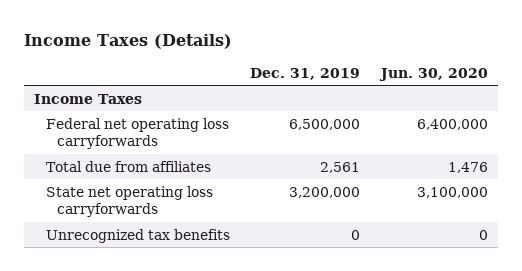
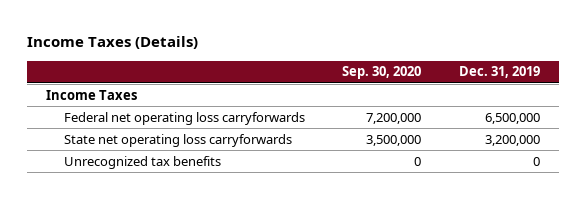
- | Dec. 31, 2019 | Jun. 30, 2020
+ | Sep. 30, 2020 | Dec. 31, 2019
- Total due from affiliates | 2,561 | 1,476

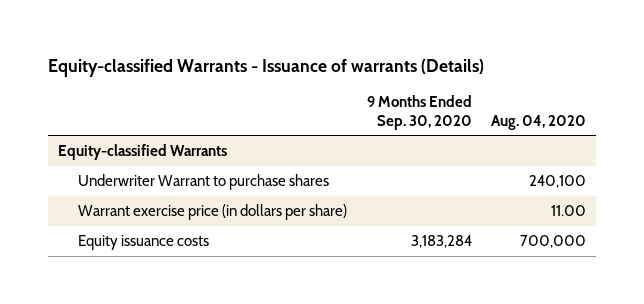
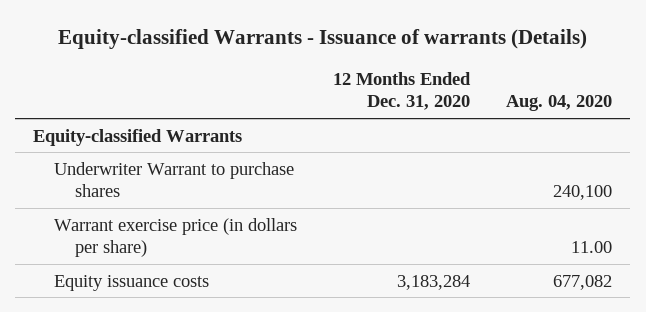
- | 9 Months Ended Sep. 30, 2020 | Aug. 04, 2020
+ | 12 Months Ended Dec. 31, 2020 | Aug. 04, 2020
- Equity issuance costs | 3,183,284 | 700,000
+ Equity issuance costs | 3,183,284 | 677,082

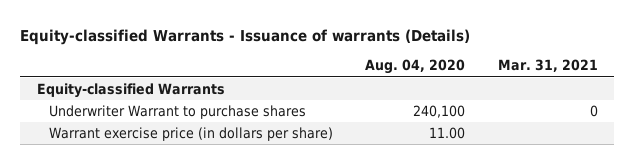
- | 12 Months Ended Dec. 31, 2020 | Aug. 04, 2020
+ | Aug. 04, 2020 | Mar. 31, 2021
- Equity issuance costs | 3,183,284 | 677,082

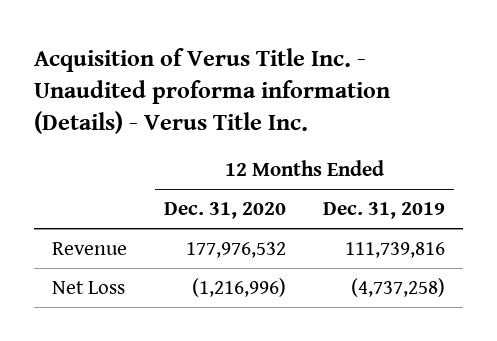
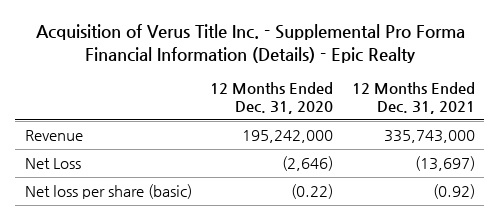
- Acquisition of Verus Title Inc. - Unaudited proforma information (Details) - Verus Title Inc.
+ Acquisition of Verus Title Inc. - Supplemental Pro Forma Financial Information (Details) - Epic Realty
- | 12 Months Ended Dec. 31, 2020 | 12 Months Ended Dec. 31, 2019
+ | 12 Months Ended Dec. 31, 2020 | 12 Months Ended Dec. 31, 2021
- Revenue | 177,976,532 | 111,739,816
- Net Loss | (1,216,996) | (4,737,258)
+ Revenue | 195,242,000 | 335,743,000
+ Net Loss | (2,646) | (13,697)
+ Net loss per share (basic) | (0.22) | (0.92)

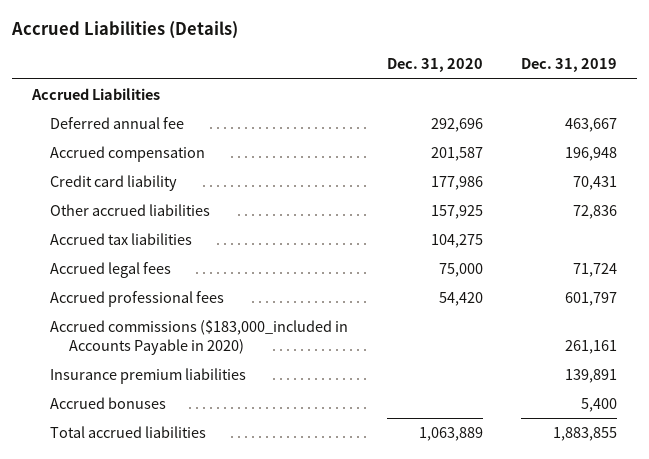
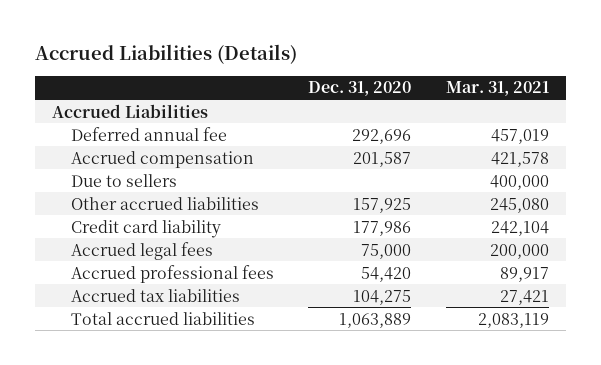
- | Dec. 31, 2020 | Dec. 31, 2019
+ | Dec. 31, 2020 | Mar. 31, 2021
+ Due to sellers | | 400,000
moved down: Credit card liability | 177,986 | 242,104
- Accrued commissions ($183,000_included in Accounts Payable in 2020) | | 261,161
- Insurance premium liabilities | | 139,891
- Accrued bonuses | | 5,400
moved down: Accrued tax liabilities | 104,275 | 27,421

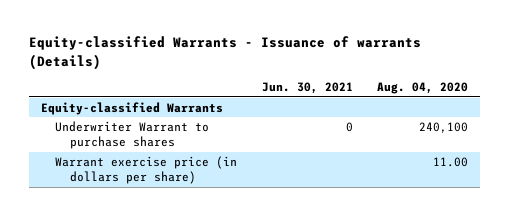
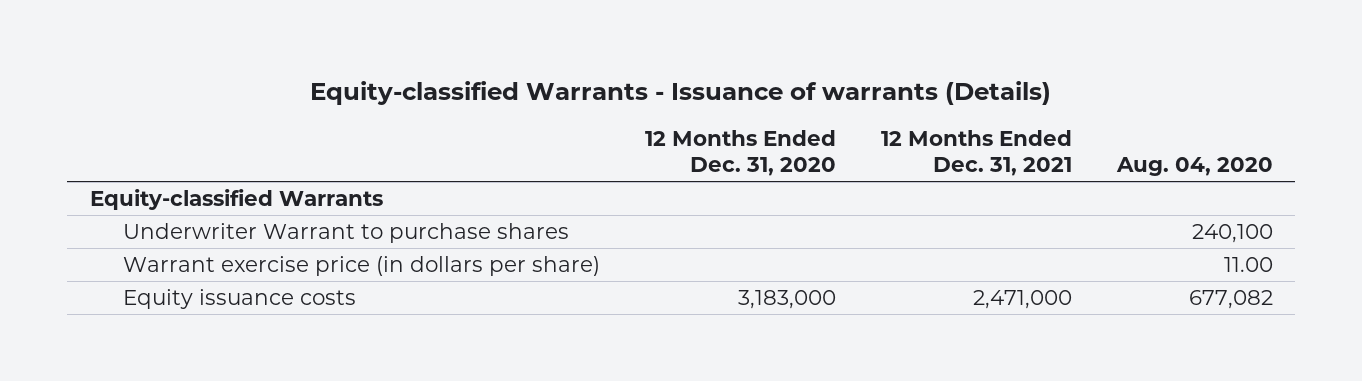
- | Jun. 30, 2021 | Aug. 04, 2020
+ | 12 Months Ended Dec. 31, 2020 | 12 Months Ended Dec. 31, 2021 | Aug. 04, 2020
+ Equity issuance costs | 3,183,000 | 2,471,000 | 677,082

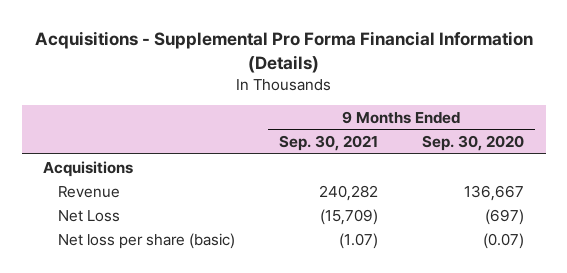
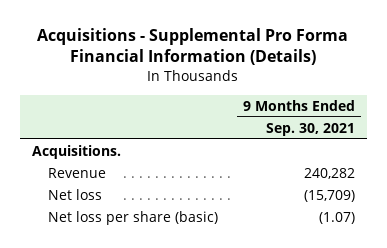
- | 9 Months Ended Sep. 30, 2021 | 9 Months Ended Sep. 30, 2020
+ | 9 Months Ended Sep. 30, 2021
- Acquisitions
+ Acquisitions.
- Net Loss | (15,709) | (697)
+ Net loss | (15,709)

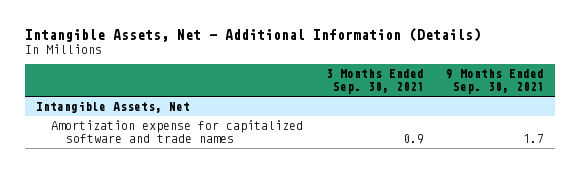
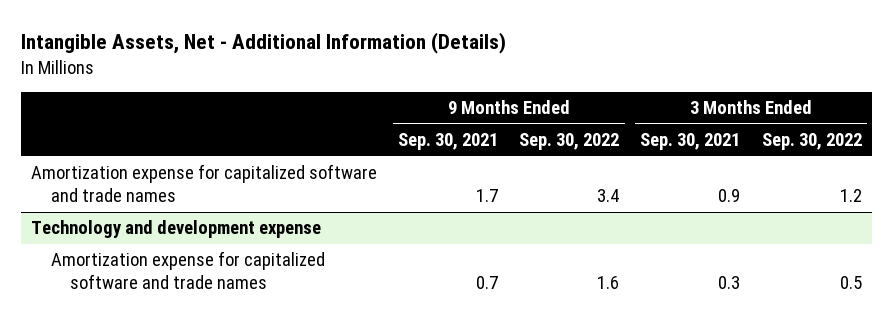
- | 3 Months Ended Sep. 30, 2021 | 9 Months Ended Sep. 30, 2021
+ | 9 Months Ended Sep. 30, 2021 | 9 Months Ended Sep. 30, 2022 | 3 Months Ended Sep. 30, 2021 | 3 Months Ended Sep. 30, 2022
- Intangible Assets, Net
+ Technology and development expense
+ Amortization expense for capitalized software and trade names | 0.7 | 1.6 | 0.3 | 0.5

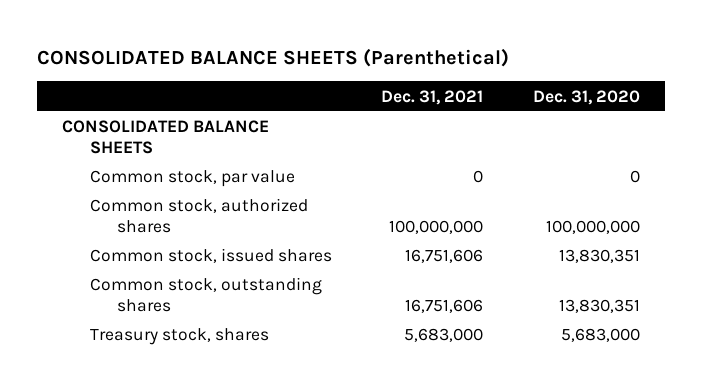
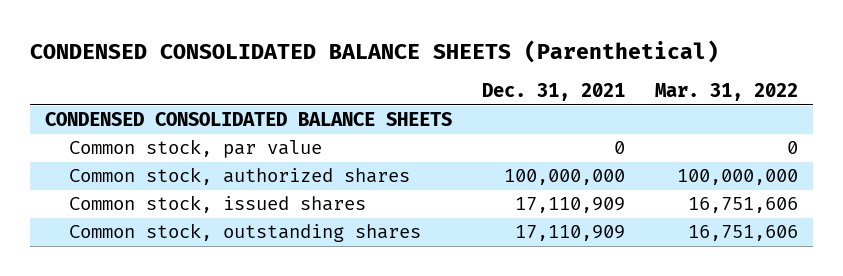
- CONSOLIDATED BALANCE SHEETS (Parenthetical)
+ CONDENSED CONSOLIDATED BALANCE SHEETS (Parenthetical)
- | Dec. 31, 2021 | Dec. 31, 2020
+ | Dec. 31, 2021 | Mar. 31, 2022
- CONSOLIDATED BALANCE SHEETS
+ CONDENSED CONSOLIDATED BALANCE SHEETS
- Common stock, issued shares | 16,751,606 | 13,830,351
- Common stock, outstanding shares | 16,751,606 | 13,830,351
- Treasury stock, shares | 5,683,000 | 5,683,000
+ Common stock, issued shares | 17,110,909 | 16,751,606
+ Common stock, outstanding shares | 17,110,909 | 16,751,606

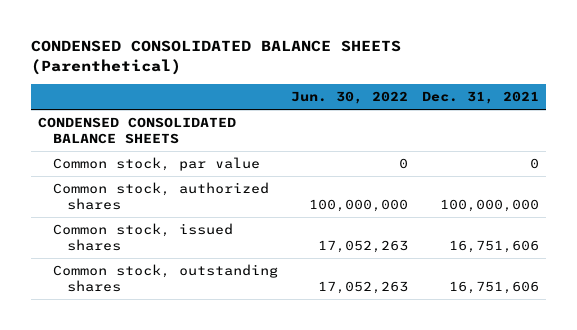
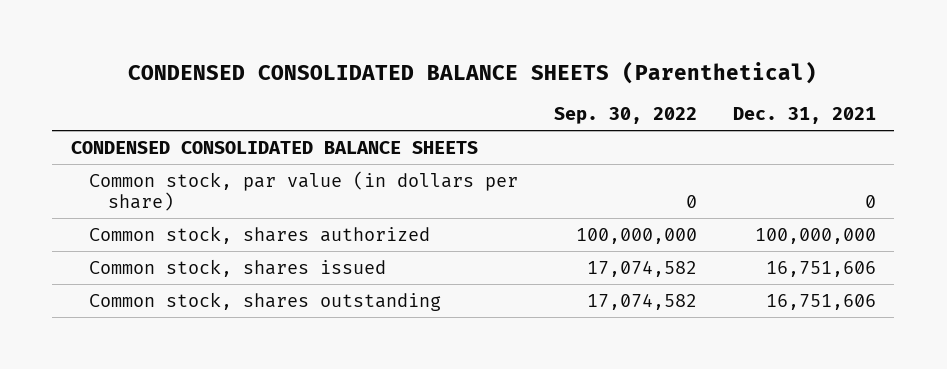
- | Jun. 30, 2022 | Dec. 31, 2021
+ | Sep. 30, 2022 | Dec. 31, 2021
- Common stock, par value | 0 | 0
- Common stock, authorized shares | 100,000,000 | 100,000,000
- Common stock, issued shares | 17,052,263 | 16,751,606
- Common stock, outstanding shares | 17,052,263 | 16,751,606
+ Common stock, par value (in dollars per share) | 0 | 0
+ Common stock, shares authorized | 100,000,000 | 100,000,000
+ Common stock, shares issued | 17,074,582 | 16,751,606
+ Common stock, shares outstanding | 17,074,582 | 16,751,606

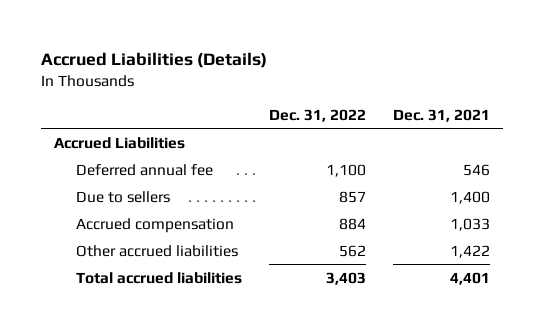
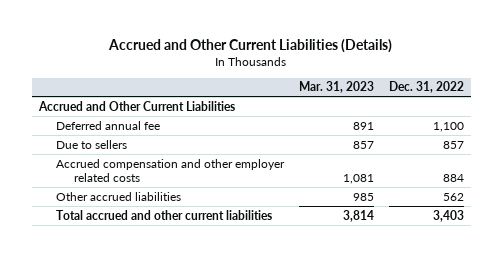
- Accrued Liabilities (Details)
+ Accrued and Other Current Liabilities (Details)
- | Dec. 31, 2022 | Dec. 31, 2021
+ | Mar. 31, 2023 | Dec. 31, 2022
- Accrued Liabilities
+ Accrued and Other Current Liabilities
- Accrued compensation | 884 | 1,033
+ Accrued compensation and other employer related costs | 1,081 | 884
- Total accrued liabilities | 3,403 | 4,401
+ Total accrued and other current liabilities | 3,814 | 3,403

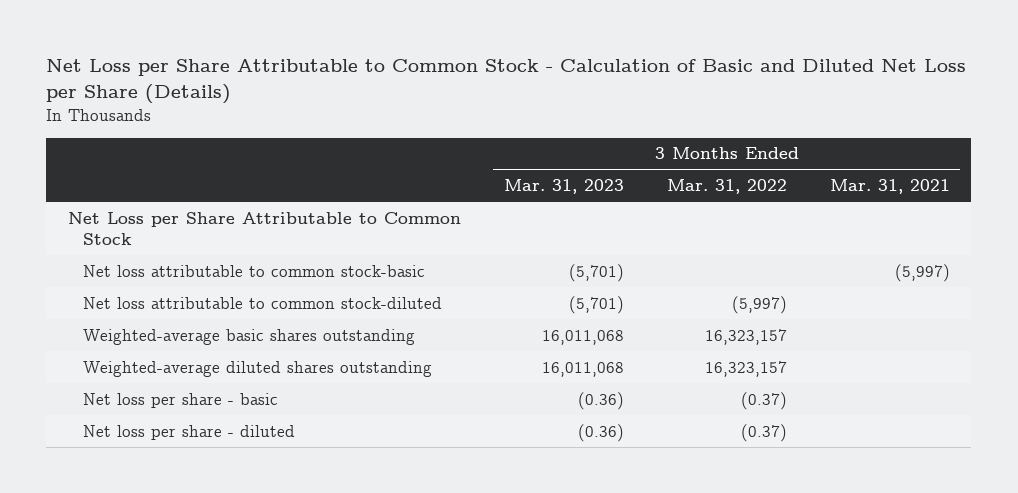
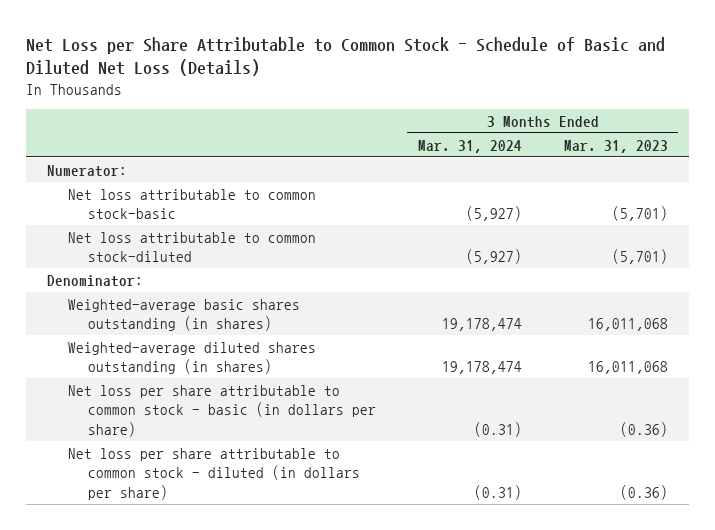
- Net Loss per Share Attributable to Common Stock - Calculation of Basic and Diluted Net Loss per Share (Details)
+ Net Loss per Share Attributable to Common Stock - Schedule of Basic and Diluted Net Loss (Details)
- | 3 Months Ended Mar. 31, 2023 | 3 Months Ended Mar. 31, 2022 | 3 Months Ended Mar. 31, 2021
+ | 3 Months Ended Mar. 31, 2024 | 3 Months Ended Mar. 31, 2023
- Net Loss per Share Attributable to Common Stock
+ Numerator:
- Weighted-average basic shares outstanding | 16,011,068 | 16,323,157 |
- Weighted-average diluted shares outstanding | 16,011,068 | 16,323,157 |
- Net loss per share - basic | (0.36) | (0.37) |
- Net loss per share - diluted | (0.36) | (0.37) |
+ Denominator:
+ Weighted-average basic shares outstanding (in shares) | 19,178,474 | 16,011,068
+ Weighted-average diluted shares outstanding (in shares) | 19,178,474 | 16,011,068
+ Net loss per share attributable to common stock - basic (in dollars per share) | (0.31) | (0.36)
+ Net loss per share attributable to common stock - diluted (in dollars per share) | (0.31) | (0.36)

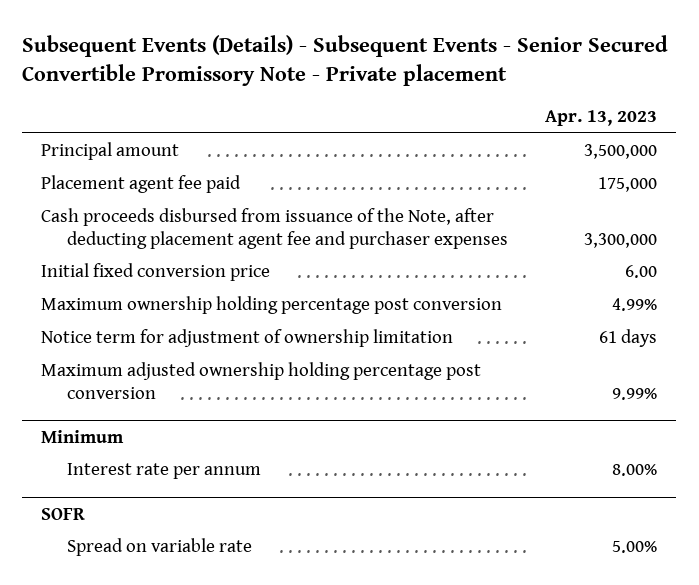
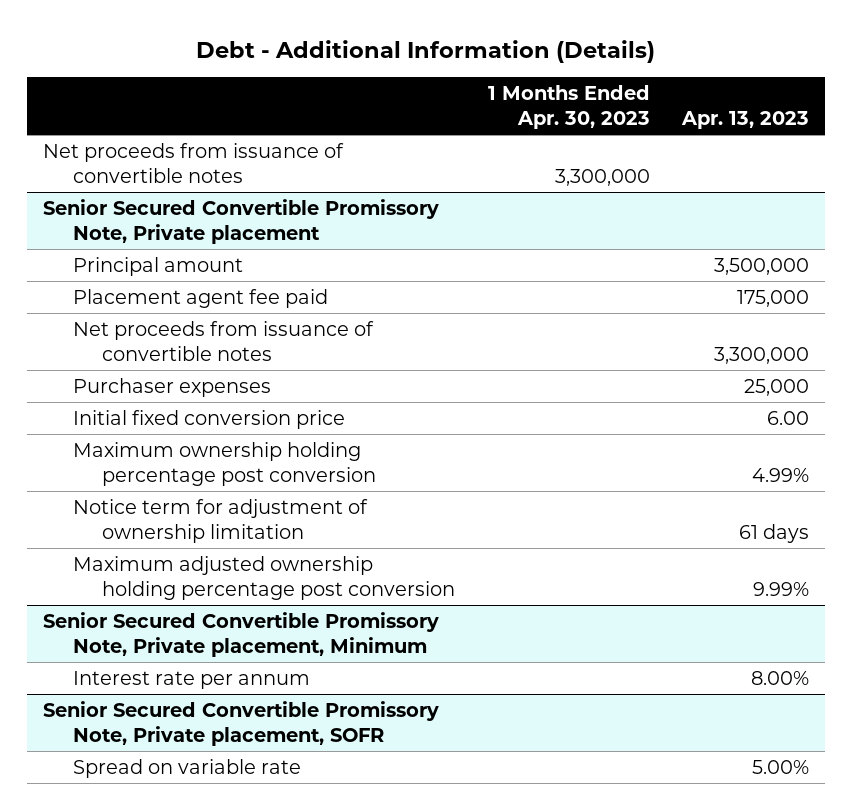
- Subsequent Events (Details) - Subsequent Events - Senior Secured Convertible Promissory Note - Private placement
+ Debt - Additional Information (Details)
- | Apr. 13, 2023
+ | 1 Months Ended Apr. 30, 2023 | Apr. 13, 2023
+ Net proceeds from issuance of convertible notes | 3,300,000 |
+ Senior Secured Convertible Promissory Note, Private placement
- Cash proceeds disbursed from issuance of the Note, after deducting placement agent fee and purchaser expenses | 3,300,000
+ Net proceeds from issuance of convertible notes | | 3,300,000
+ Purchaser expenses | | 25,000
- Minimum
+ Senior Secured Convertible Promissory Note, Private placement, Minimum
- SOFR
+ Senior Secured Convertible Promissory Note, Private placement, SOFR

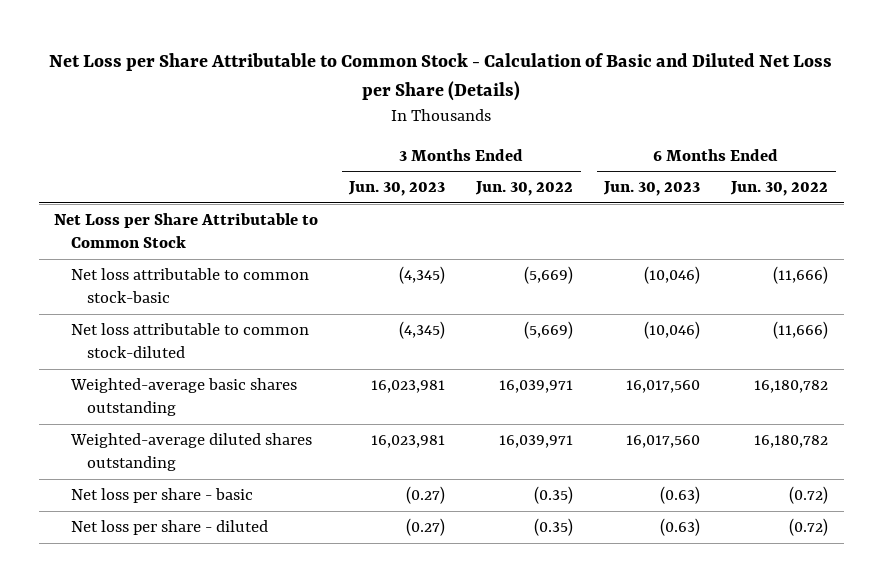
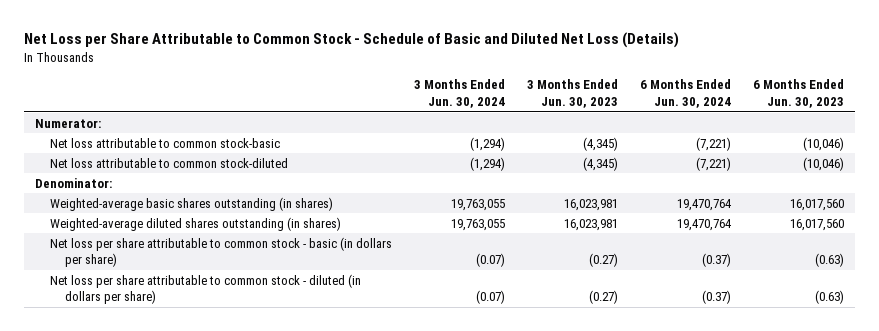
- Net Loss per Share Attributable to Common Stock - Calculation of Basic and Diluted Net Loss per Share (Details)
+ Net Loss per Share Attributable to Common Stock - Schedule of Basic and Diluted Net Loss (Details)
- | 3 Months Ended Jun. 30, 2023 | 3 Months Ended Jun. 30, 2022 | 6 Months Ended Jun. 30, 2023 | 6 Months Ended Jun. 30, 2022
+ | 3 Months Ended Jun. 30, 2024 | 3 Months Ended Jun. 30, 2023 | 6 Months Ended Jun. 30, 2024 | 6 Months Ended Jun. 30, 2023
- Net Loss per Share Attributable to Common Stock
+ Numerator:
- Weighted-average basic shares outstanding | 16,023,981 | 16,039,971 | 16,017,560 | 16,180,782
- Weighted-average diluted shares outstanding | 16,023,981 | 16,039,971 | 16,017,560 | 16,180,782
- Net loss per share - basic | (0.27) | (0.35) | (0.63) | (0.72)
- Net loss per share - diluted | (0.27) | (0.35) | (0.63) | (0.72)
+ Denominator:
+ Weighted-average basic shares outstanding (in shares) | 19,763,055 | 16,023,981 | 19,470,764 | 16,017,560
+ Weighted-average diluted shares outstanding (in shares) | 19,763,055 | 16,023,981 | 19,470,764 | 16,017,560
+ Net loss per share attributable to common stock - basic (in dollars per share) | (0.07) | (0.27) | (0.37) | (0.63)
+ Net loss per share attributable to common stock - diluted (in dollars per share) | (0.07) | (0.27) | (0.37) | (0.63)

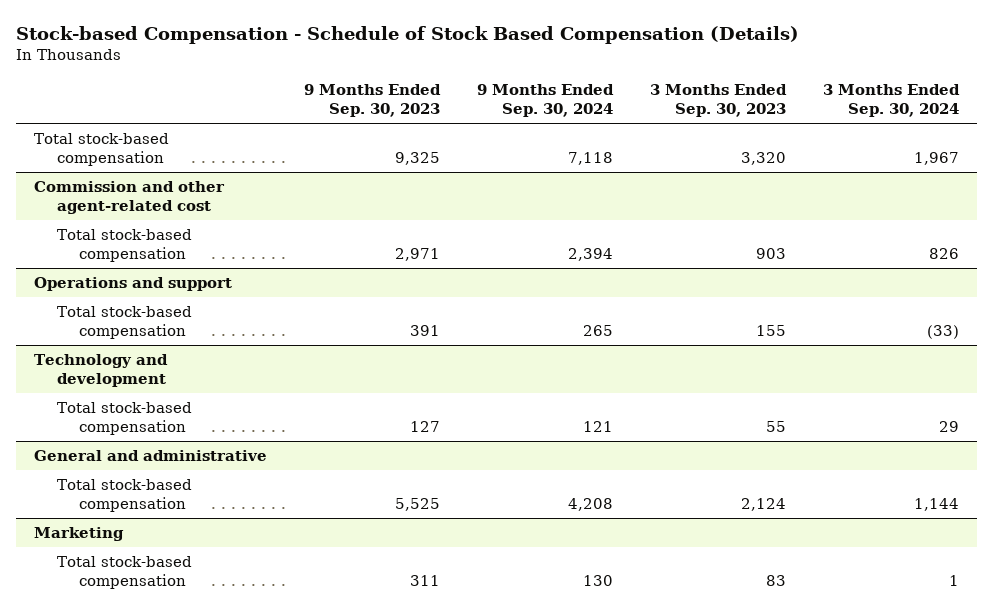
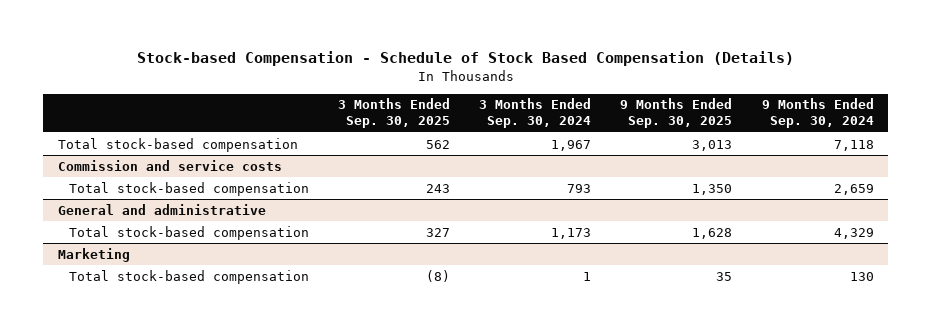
- | 9 Months Ended Sep. 30, 2023 | 9 Months Ended Sep. 30, 2024 | 3 Months Ended Sep. 30, 2023 | 3 Months Ended Sep. 30, 2024
+ | 3 Months Ended Sep. 30, 2025 | 3 Months Ended Sep. 30, 2024 | 9 Months Ended Sep. 30, 2025 | 9 Months Ended Sep. 30, 2024
- Commission and other agent-related cost
- Total stock-based compensation | 2,971 | 2,394 | 903 | 826
- Operations and support
- Total stock-based compensation | 391 | 265 | 155 | (33)
- Technology and development
- Total stock-based compensation | 127 | 121 | 55 | 29
+ Commission and service costs
+ Total stock-based compensation | 243 | 793 | 1,350 | 2,659
@ General and administrative
- Total stock-based compensation | 5,525 | 4,208 | 2,124 | 1,144
+ Total stock-based compensation | 327 | 1,173 | 1,628 | 4,329

